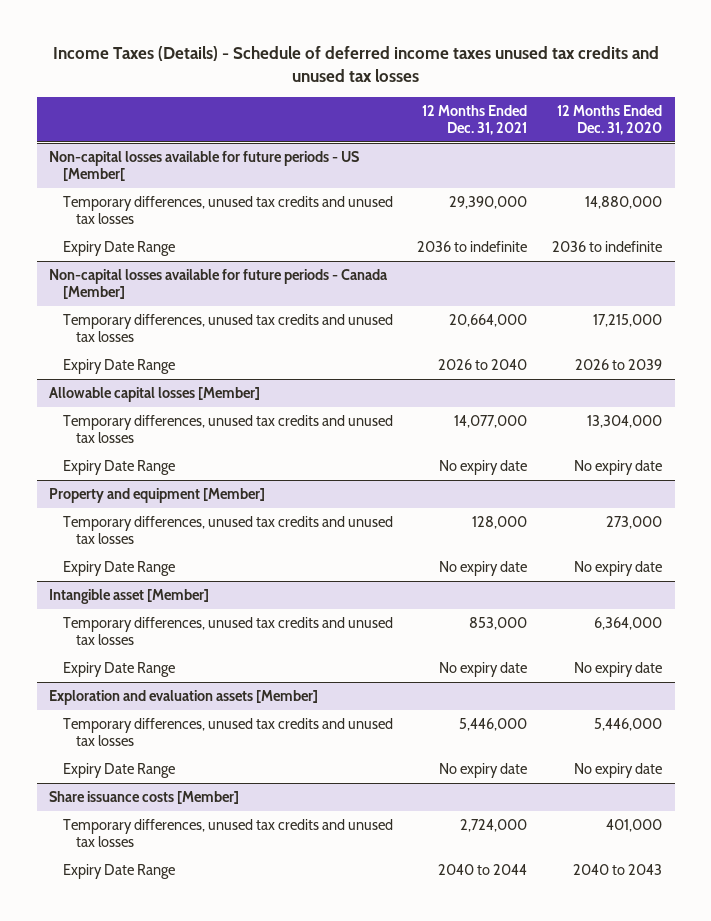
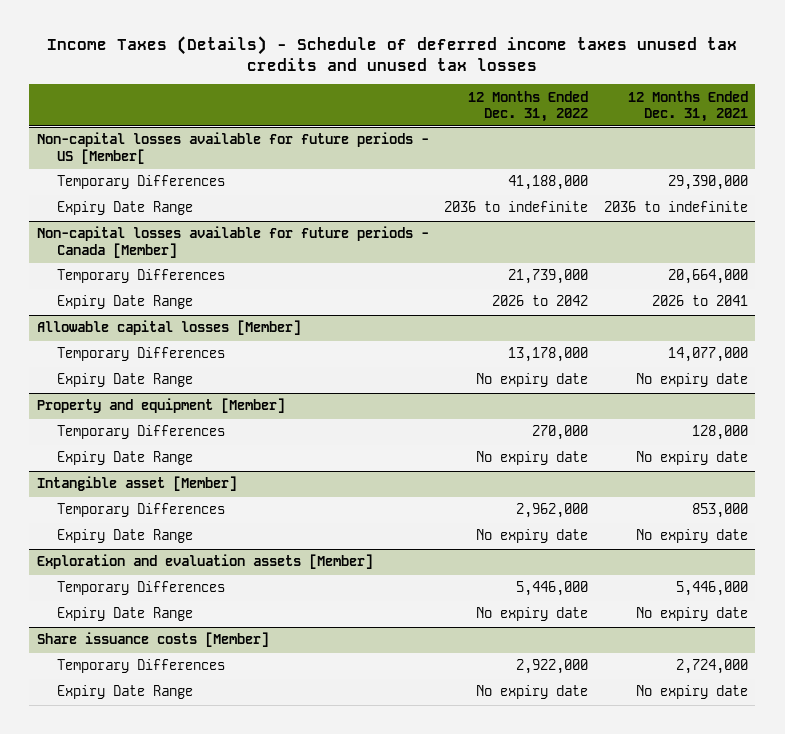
- | 12 Months Ended Dec. 31, 2021 | 12 Months Ended Dec. 31, 2020
+ | 12 Months Ended Dec. 31, 2022 | 12 Months Ended Dec. 31, 2021
@ Non-capital losses available for future periods - US [Member[
- Temporary differences, unused tax credits and unused tax losses | 29,390,000 | 14,880,000
+ Temporary Differences | 41,188,000 | 29,390,000
@ Non-capital losses available for future periods - Canada [Member]
- Temporary differences, unused tax credits and unused tax losses | 20,664,000 | 17,215,000
- Expiry Date Range | 2026 to 2040 | 2026 to 2039
+ Temporary Differences | 21,739,000 | 20,664,000
+ Expiry Date Range | 2026 to 2042 | 2026 to 2041
@ Allowable capital losses [Member]
- Temporary differences, unused tax credits and unused tax losses | 14,077,000 | 13,304,000
+ Temporary Differences | 13,178,000 | 14,077,000
@ Property and equipment [Member]
- Temporary differences, unused tax credits and unused tax losses | 128,000 | 273,000
+ Temporary Differences | 270,000 | 128,000
@ Intangible asset [Member]
- Temporary differences, unused tax credits and unused tax losses | 853,000 | 6,364,000
+ Temporary Differences | 2,962,000 | 853,000
@ Exploration and evaluation assets [Member]
- Temporary differences, unused tax credits and unused tax losses | 5,446,000 | 5,446,000
+ Temporary Differences | 5,446,000 | 5,446,000
@ Share issuance costs [Member]
- Temporary differences, unused tax credits and unused tax losses | 2,724,000 | 401,000
- Expiry Date Range | 2040 to 2044 | 2040 to 2043
+ Temporary Differences | 2,922,000 | 2,724,000
+ Expiry Date Range | No expiry date | No expiry date

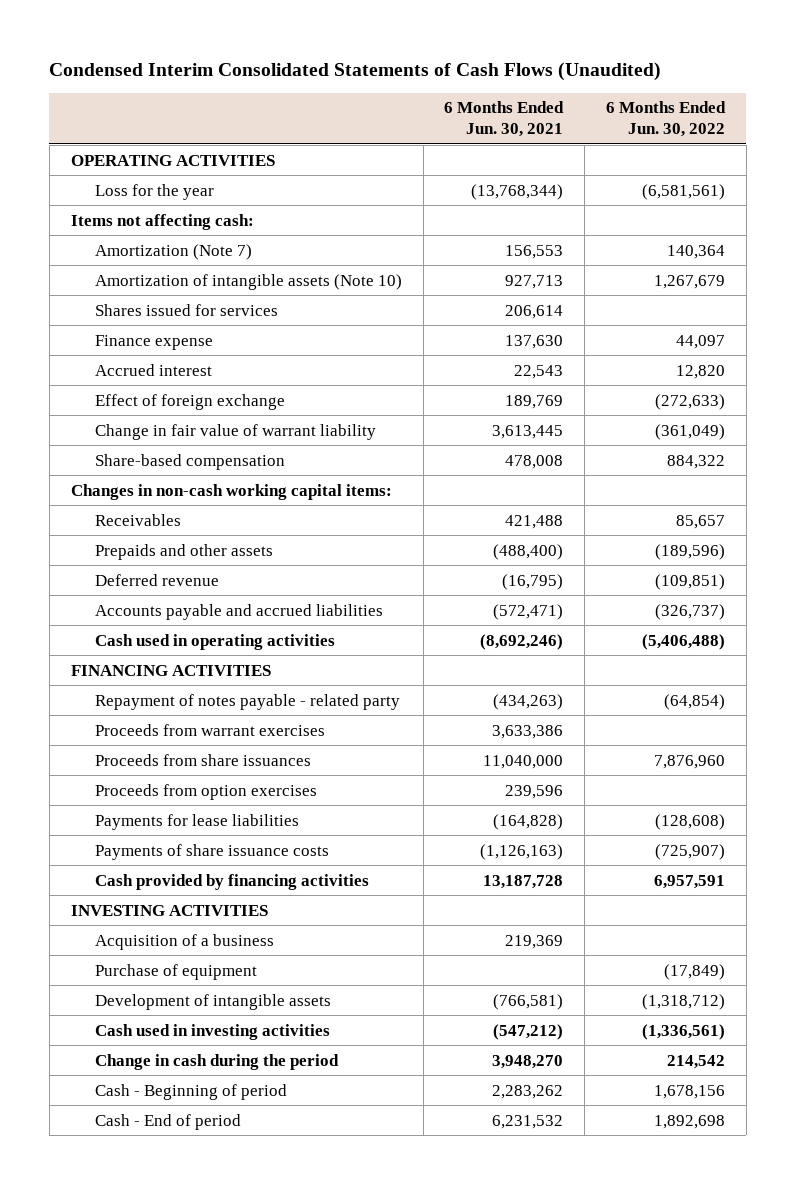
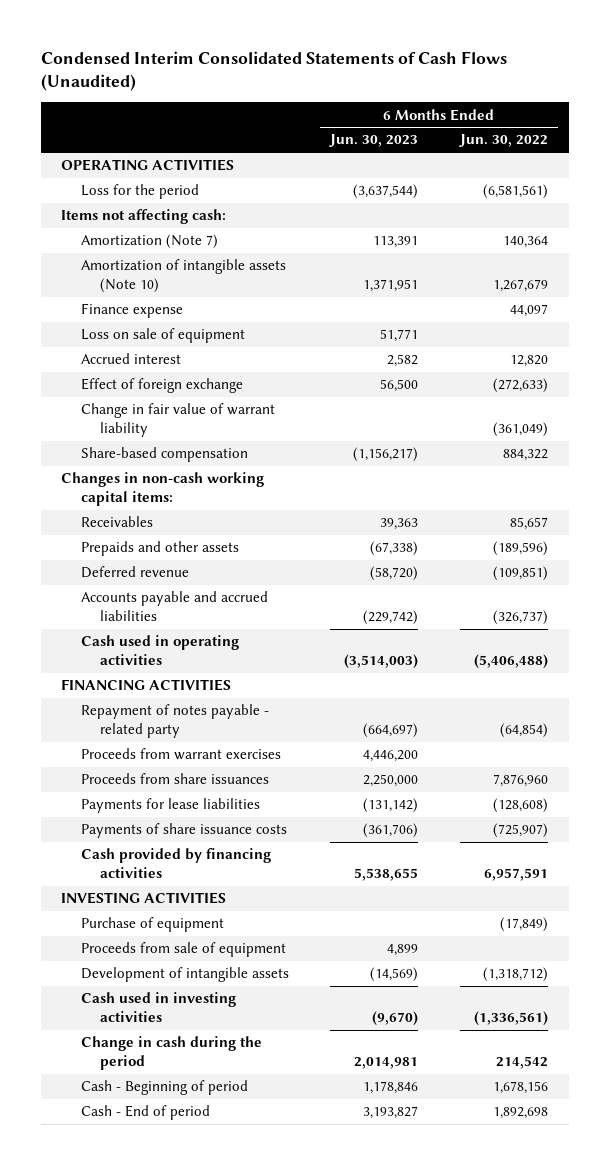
- | 6 Months Ended Jun. 30, 2021 | 6 Months Ended Jun. 30, 2022
+ | 6 Months Ended Jun. 30, 2023 | 6 Months Ended Jun. 30, 2022
- Loss for the year | (13,768,344) | (6,581,561)
+ Loss for the period | (3,637,544) | (6,581,561)
- Shares issued for services | 206,614 |
+ Loss on sale of equipment | 51,771 |
- Proceeds from option exercises | 239,596 |
- Acquisition of a business | 219,369 |
+ Proceeds from sale of equipment | 4,899 |

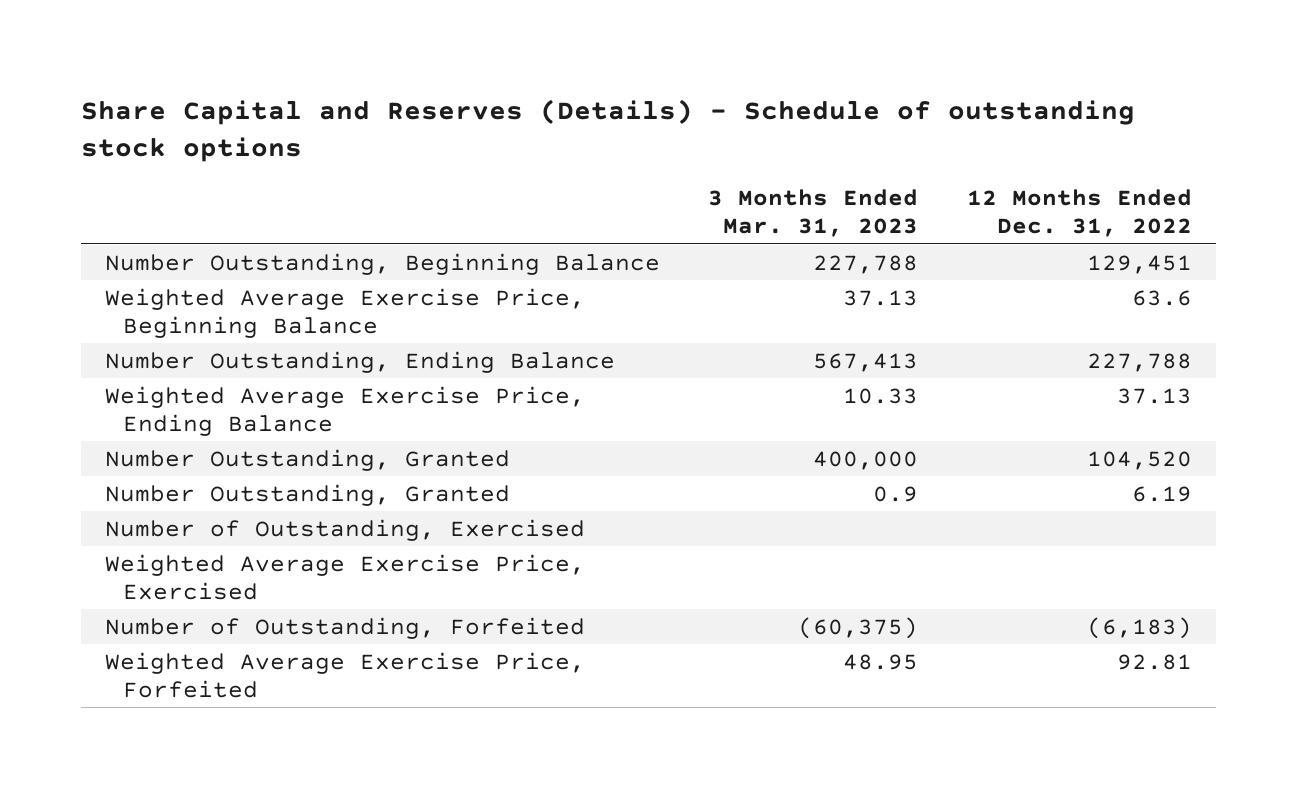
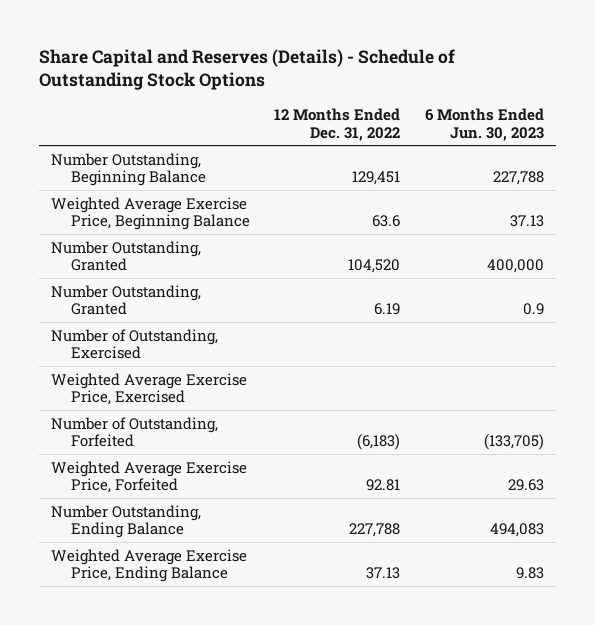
- Share Capital and Reserves (Details) - Schedule of outstanding stock options
+ Share Capital and Reserves (Details) - Schedule of Outstanding Stock Options
- | 3 Months Ended Mar. 31, 2023 | 12 Months Ended Dec. 31, 2022
+ | 12 Months Ended Dec. 31, 2022 | 6 Months Ended Jun. 30, 2023
moved down: Number Outstanding, Ending Balance | 227,788 | 494,083
moved down: Weighted Average Exercise Price, Ending Balance | 37.13 | 9.83

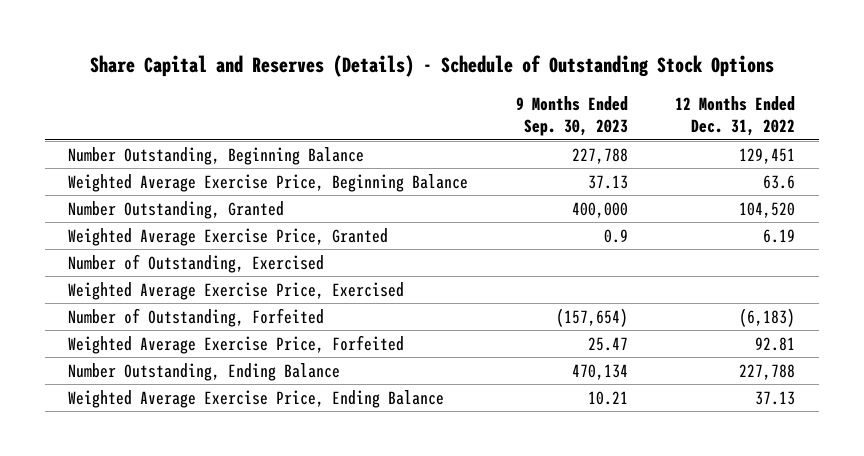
- | 12 Months Ended Dec. 31, 2022 | 6 Months Ended Jun. 30, 2023
+ | 9 Months Ended Sep. 30, 2023 | 12 Months Ended Dec. 31, 2022
- Number Outstanding, Granted | 6.19 | 0.9
+ Weighted Average Exercise Price, Granted | 0.9 | 6.19

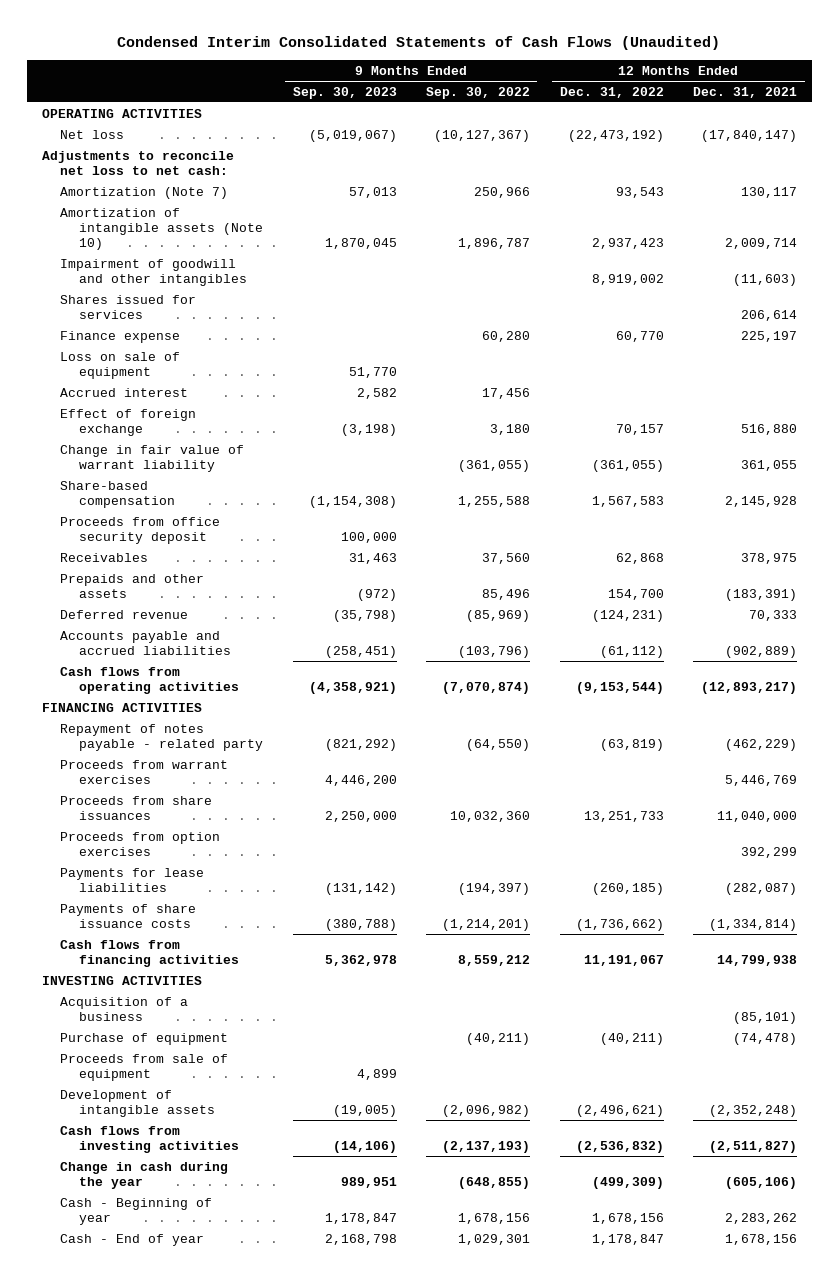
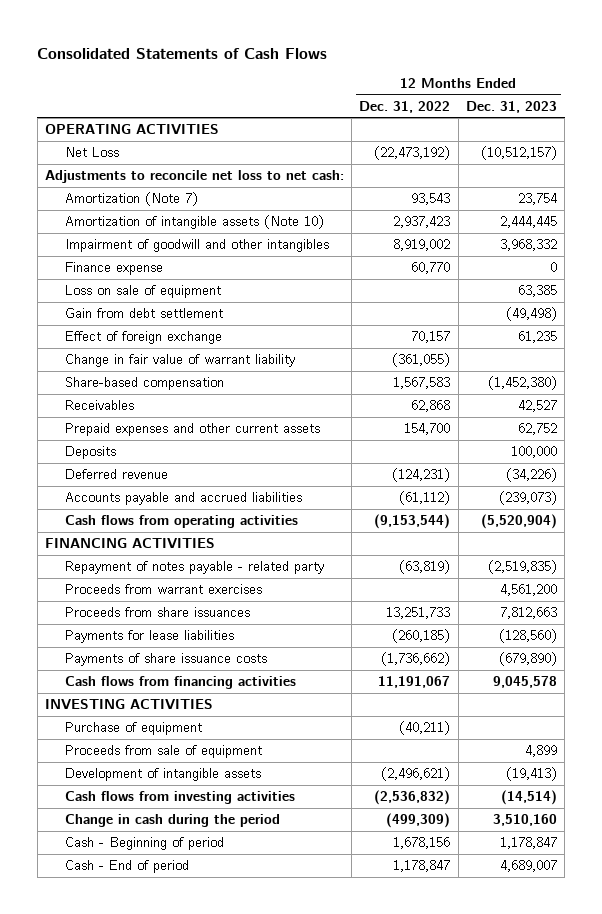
- Condensed Interim Consolidated Statements of Cash Flows (Unaudited)
+ Consolidated Statements of Cash Flows
- | 9 Months Ended Sep. 30, 2023 | 9 Months Ended Sep. 30, 2022 | 12 Months Ended Dec. 31, 2022 | 12 Months Ended Dec. 31, 2021
+ | 12 Months Ended Dec. 31, 2022 | 12 Months Ended Dec. 31, 2023
- Net loss | (5,019,067) | (10,127,367) | (22,473,192) | (17,840,147)
+ Net Loss | (22,473,192) | (10,512,157)
- Shares issued for services | | | | 206,614
- Accrued interest | 2,582 | 17,456 | |
+ Gain from debt settlement | | (49,498)
- Proceeds from office security deposit | 100,000 | | |
- Prepaids and other assets | (972) | 85,496 | 154,700 | (183,391)
+ Prepaid expenses and other current assets | 154,700 | 62,752
+ Deposits | | 100,000
- Proceeds from option exercises | | | | 392,299
- Acquisition of a business | | | | (85,101)
- Change in cash during the year | 989,951 | (648,855) | (499,309) | (605,106)
- Cash - Beginning of year | 1,178,847 | 1,678,156 | 1,678,156 | 2,283,262
- Cash - End of year | 2,168,798 | 1,029,301 | 1,178,847 | 1,678,156
+ Change in cash during the period | (499,309) | 3,510,160
+ Cash - Beginning of period | 1,678,156 | 1,178,847
+ Cash - End of period | 1,178,847 | 4,689,007

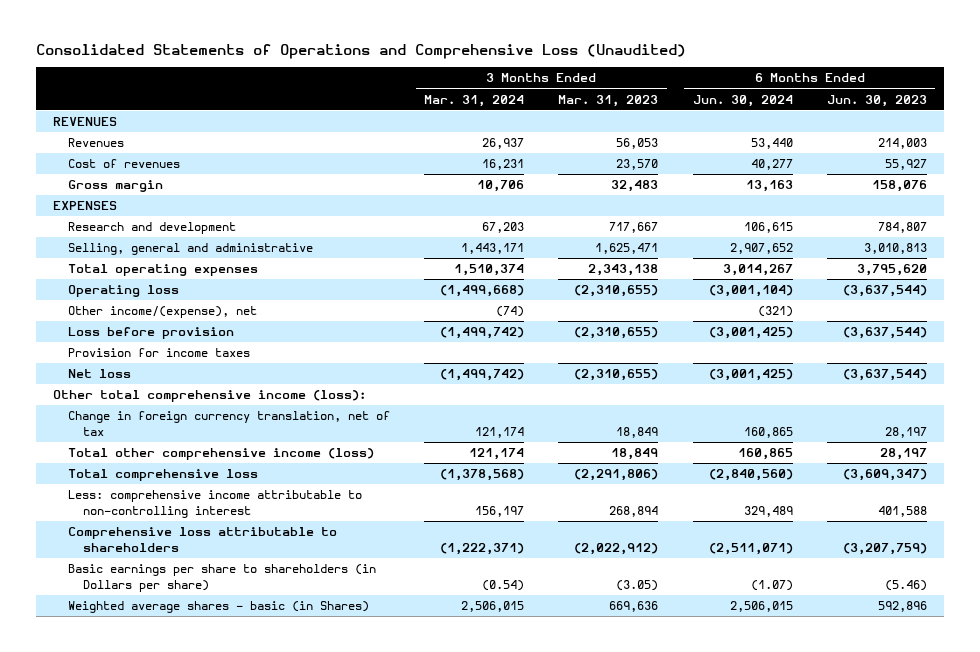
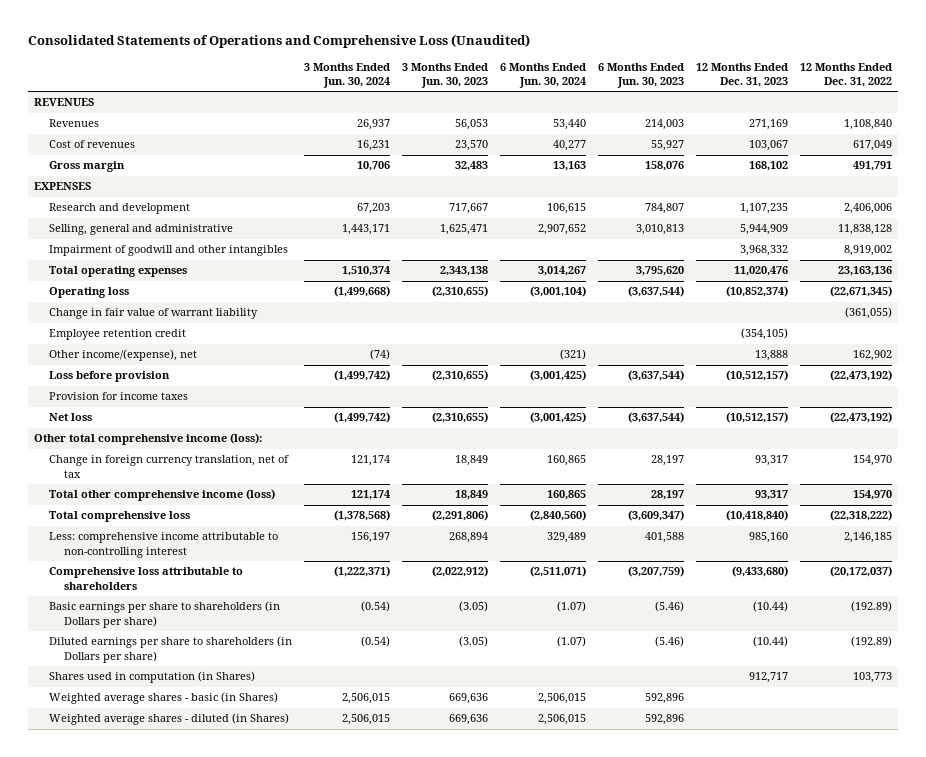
- | 3 Months Ended Mar. 31, 2024 | 3 Months Ended Mar. 31, 2023 | 6 Months Ended Jun. 30, 2024 | 6 Months Ended Jun. 30, 2023
+ | 3 Months Ended Jun. 30, 2024 | 3 Months Ended Jun. 30, 2023 | 6 Months Ended Jun. 30, 2024 | 6 Months Ended Jun. 30, 2023 | 12 Months Ended Dec. 31, 2023 | 12 Months Ended Dec. 31, 2022
+ Impairment of goodwill and other intangibles | | | | | 3,968,332 | 8,919,002
+ Change in fair value of warrant liability | | | | | | (361,055)
+ Employee retention credit | | | | | (354,105) |
+ Diluted earnings per share to shareholders (in Dollars per share) | (0.54) | (3.05) | (1.07) | (5.46) | (10.44) | (192.89)
+ Shares used in computation (in Shares) | | | | | 912,717 | 103,773
+ Weighted average shares - diluted (in Shares) | 2,506,015 | 669,636 | 2,506,015 | 592,896 | |

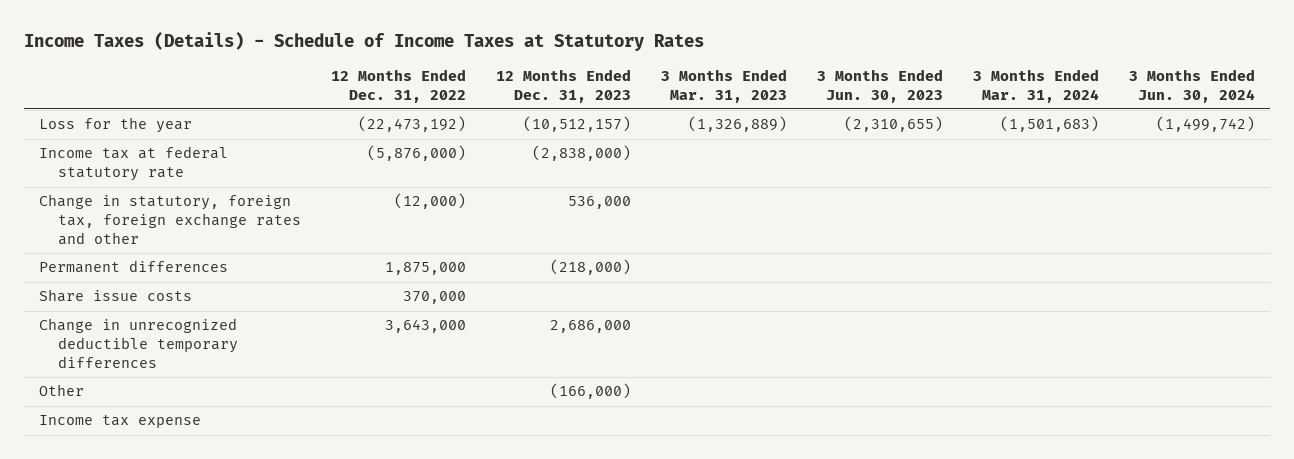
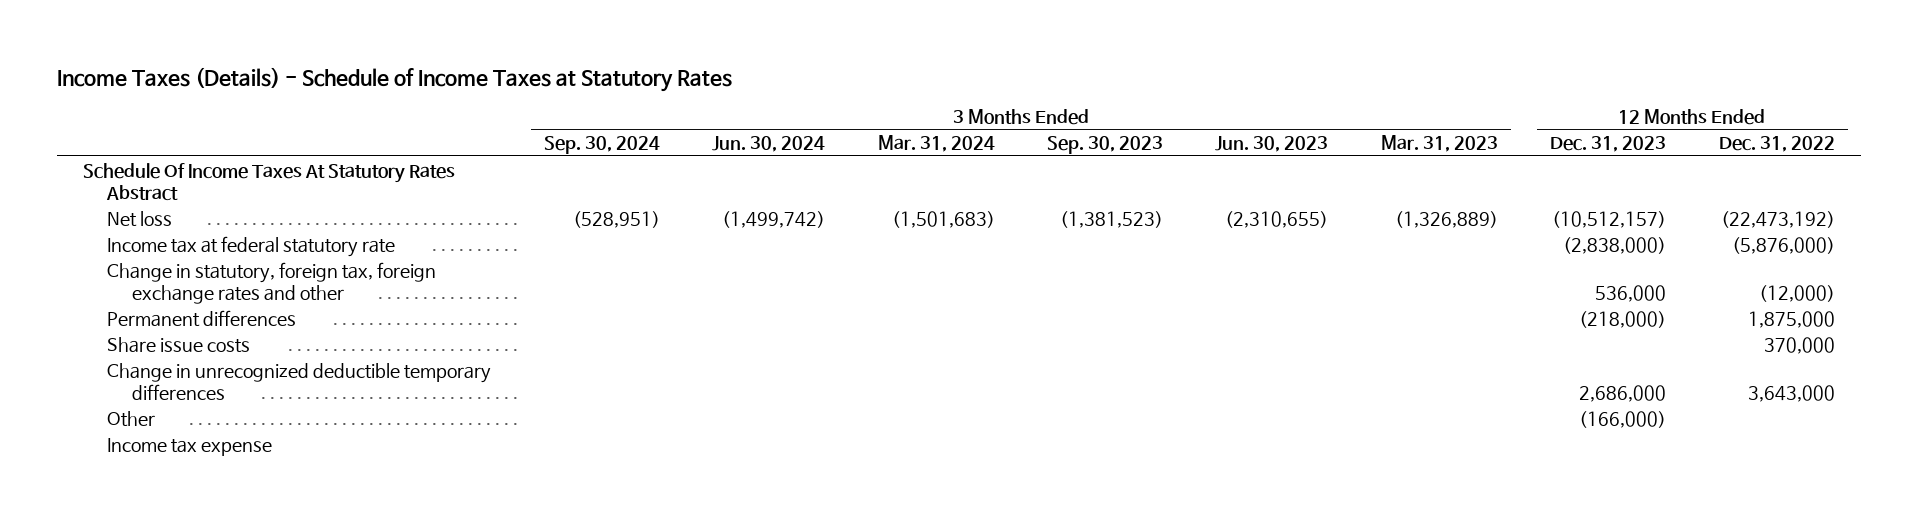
- | 12 Months Ended Dec. 31, 2022 | 12 Months Ended Dec. 31, 2023 | 3 Months Ended Mar. 31, 2023 | 3 Months Ended Jun. 30, 2023 | 3 Months Ended Mar. 31, 2024 | 3 Months Ended Jun. 30, 2024
+ | 3 Months Ended Sep. 30, 2024 | 3 Months Ended Jun. 30, 2024 | 3 Months Ended Mar. 31, 2024 | 3 Months Ended Sep. 30, 2023 | 3 Months Ended Jun. 30, 2023 | 3 Months Ended Mar. 31, 2023 | 12 Months Ended Dec. 31, 2023 | 12 Months Ended Dec. 31, 2022
- Loss for the year | (22,473,192) | (10,512,157) | (1,326,889) | (2,310,655) | (1,501,683) | (1,499,742)
+ Schedule Of Income Taxes At Statutory Rates Abstract
+ Net loss | (528,951) | (1,499,742) | (1,501,683) | (1,381,523) | (2,310,655) | (1,326,889) | (10,512,157) | (22,473,192)

